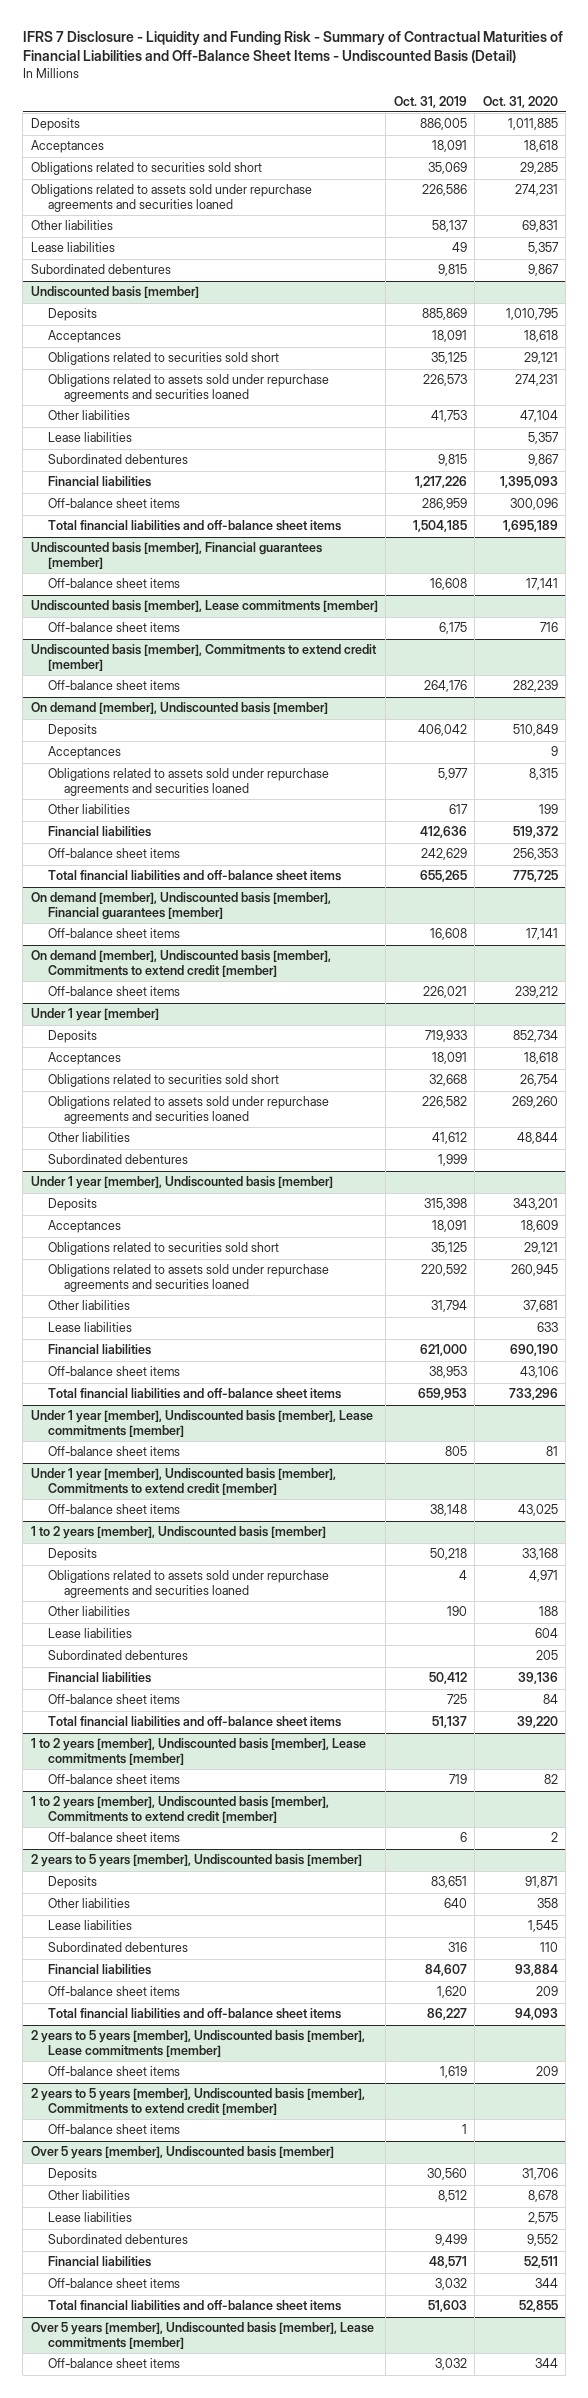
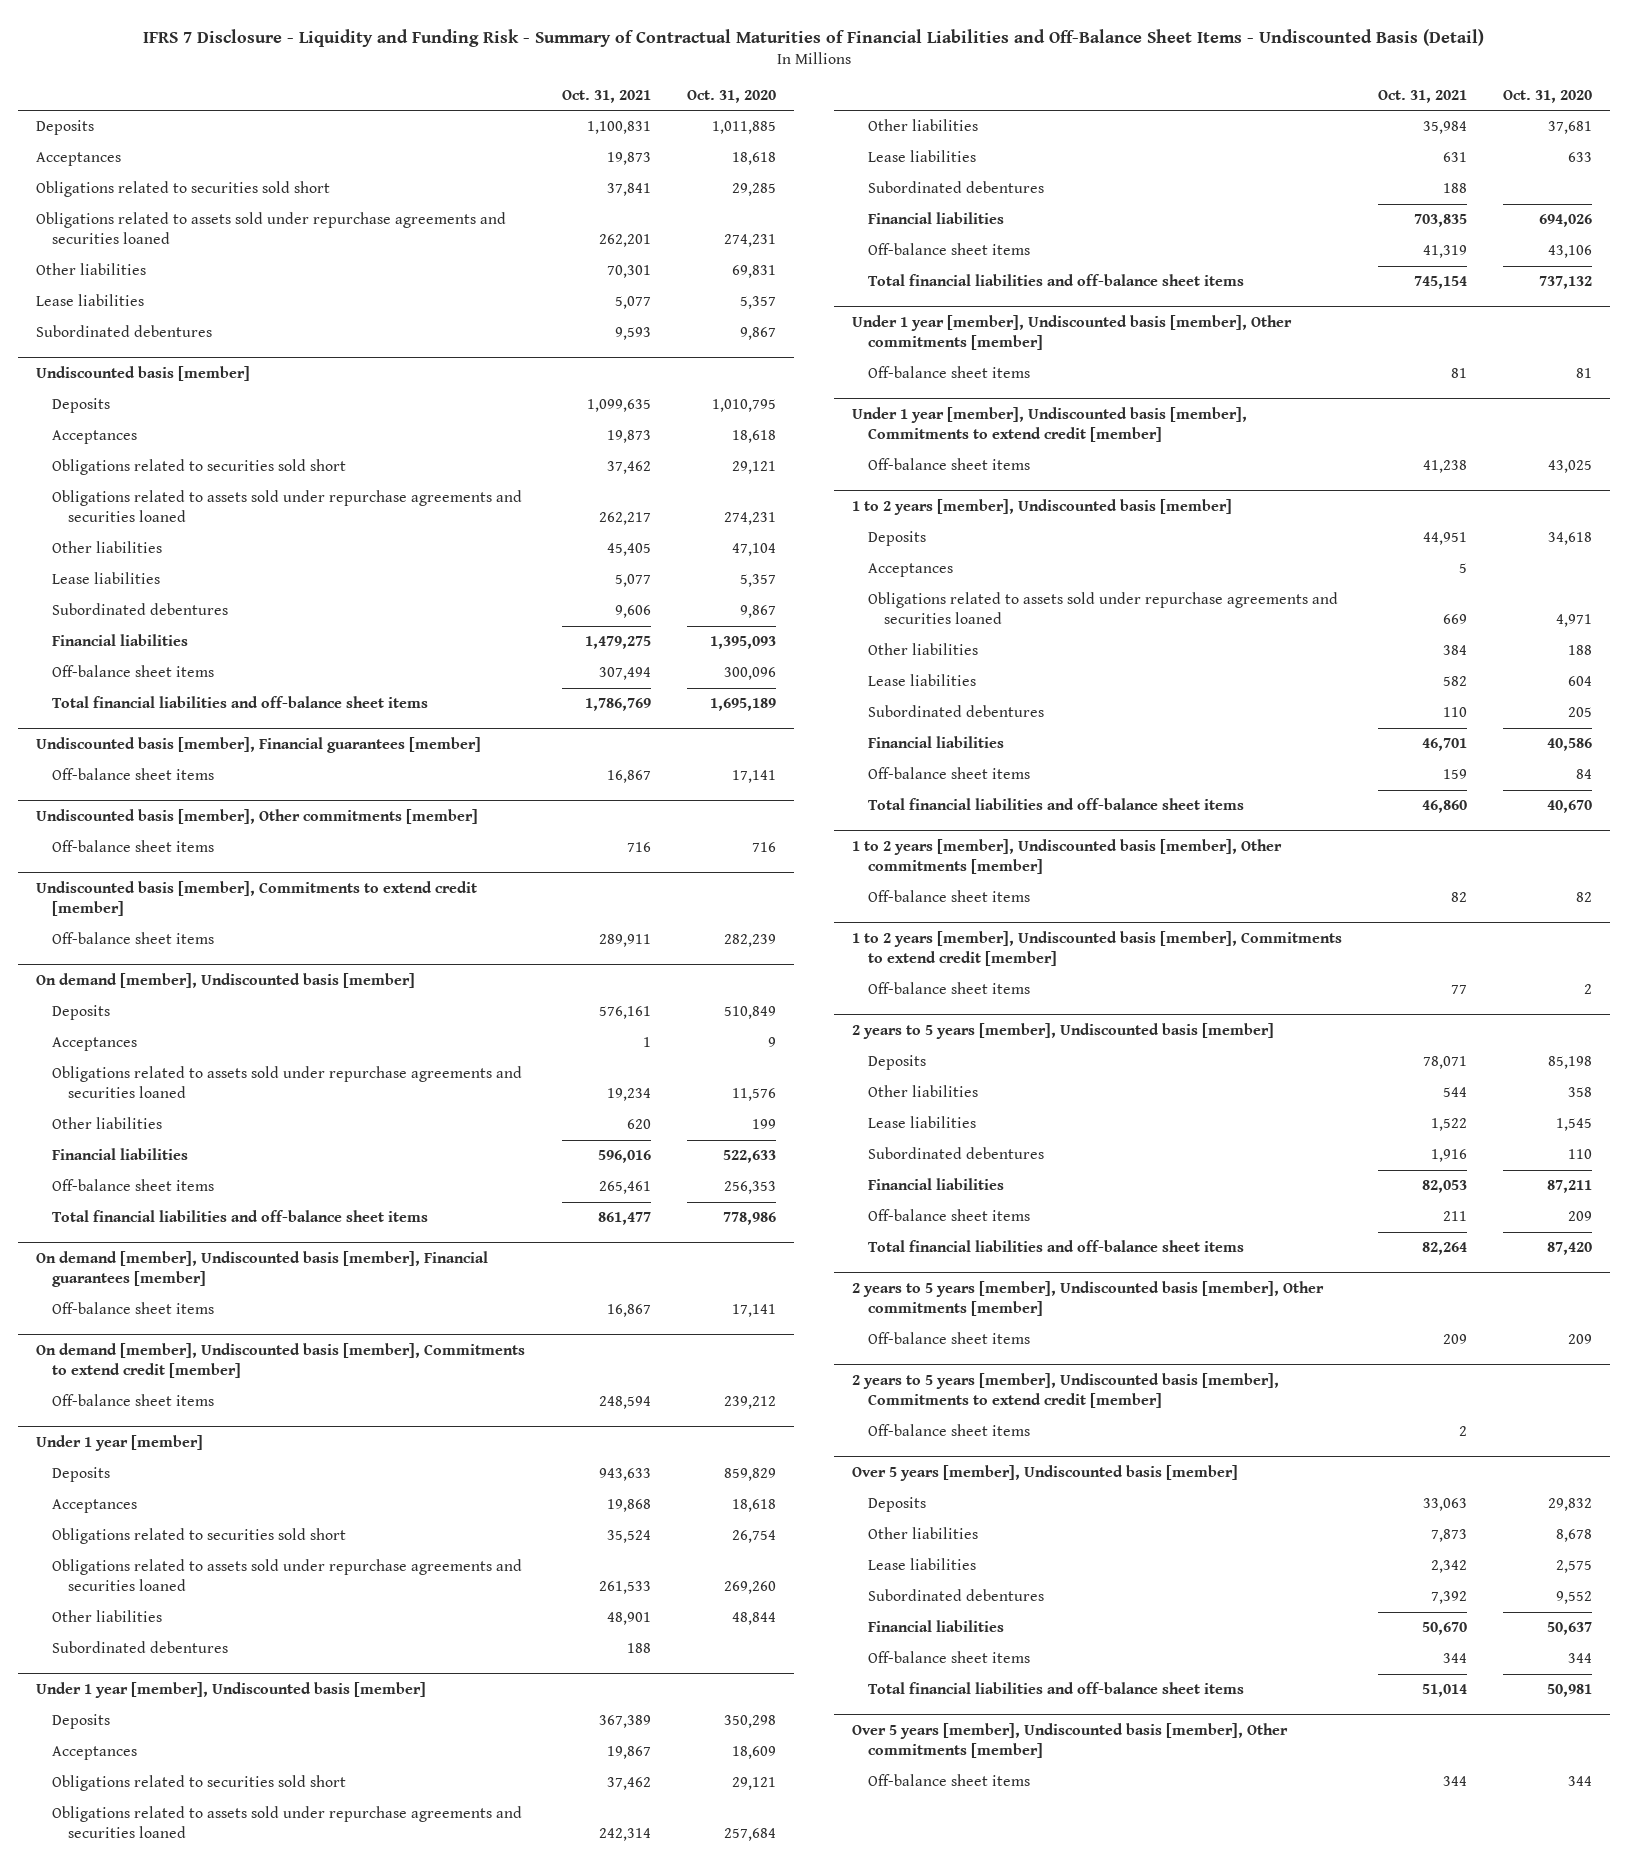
- | Oct. 31, 2019 | Oct. 31, 2020
+ | Oct. 31, 2021 | Oct. 31, 2020
- Undiscounted basis [member], Lease commitments [member]
+ Undiscounted basis [member], Other commitments [member]
@ On demand [member], Undiscounted basis [member]
- Obligations related to assets sold under repurchase agreements and securities loaned | 5,977 | 8,315
+ Obligations related to assets sold under repurchase agreements and securities loaned | 19,234 | 11,576
- Financial liabilities | 412,636 | 519,372
+ Financial liabilities | 596,016 | 522,633
- Total financial liabilities and off-balance sheet items | 655,265 | 775,725
+ Total financial liabilities and off-balance sheet items | 861,477 | 778,986
@ Under 1 year [member]
- Deposits | 719,933 | 852,734
+ Deposits | 943,633 | 859,829
@ Under 1 year [member], Undiscounted basis [member]
- Deposits | 315,398 | 343,201
+ Deposits | 367,389 | 350,298
- Obligations related to assets sold under repurchase agreements and securities loaned | 220,592 | 260,945
+ Obligations related to assets sold under repurchase agreements and securities loaned | 242,314 | 257,684
- Financial liabilities | 621,000 | 690,190
+ Subordinated debentures | 188 |
+ Financial liabilities | 703,835 | 694,026
- Total financial liabilities and off-balance sheet items | 659,953 | 733,296
- Under 1 year [member], Undiscounted basis [member], Lease commitments [member]
@ Under 1 year [member], Undiscounted basis [member]
+ Total financial liabilities and off-balance sheet items | 745,154 | 737,132
+ Under 1 year [member], Undiscounted basis [member], Other commitments [member]
@ 1 to 2 years [member], Undiscounted basis [member]
- Deposits | 50,218 | 33,168
+ Deposits | 44,951 | 34,618
+ Acceptances | 5 |
- Financial liabilities | 50,412 | 39,136
+ Financial liabilities | 46,701 | 40,586
- Total financial liabilities and off-balance sheet items | 51,137 | 39,220
- 1 to 2 years [member], Undiscounted basis [member], Lease commitments [member]
@ 1 to 2 years [member], Undiscounted basis [member]
+ Total financial liabilities and off-balance sheet items | 46,860 | 40,670
+ 1 to 2 years [member], Undiscounted basis [member], Other commitments [member]
@ 2 years to 5 years [member], Undiscounted basis [member]
- Deposits | 83,651 | 91,871
+ Deposits | 78,071 | 85,198
- Financial liabilities | 84,607 | 93,884
+ Financial liabilities | 82,053 | 87,211
- Total financial liabilities and off-balance sheet items | 86,227 | 94,093
- 2 years to 5 years [member], Undiscounted basis [member], Lease commitments [member]
@ 2 years to 5 years [member], Undiscounted basis [member]
+ Total financial liabilities and off-balance sheet items | 82,264 | 87,420
+ 2 years to 5 years [member], Undiscounted basis [member], Other commitments [member]
@ Over 5 years [member], Undiscounted basis [member]
- Deposits | 30,560 | 31,706
+ Deposits | 33,063 | 29,832
- Financial liabilities | 48,571 | 52,511
+ Financial liabilities | 50,670 | 50,637
- Total financial liabilities and off-balance sheet items | 51,603 | 52,855
- Over 5 years [member], Undiscounted basis [member], Lease commitments [member]
@ Over 5 years [member], Undiscounted basis [member]
+ Total financial liabilities and off-balance sheet items | 51,014 | 50,981
+ Over 5 years [member], Undiscounted basis [member], Other commitments [member]

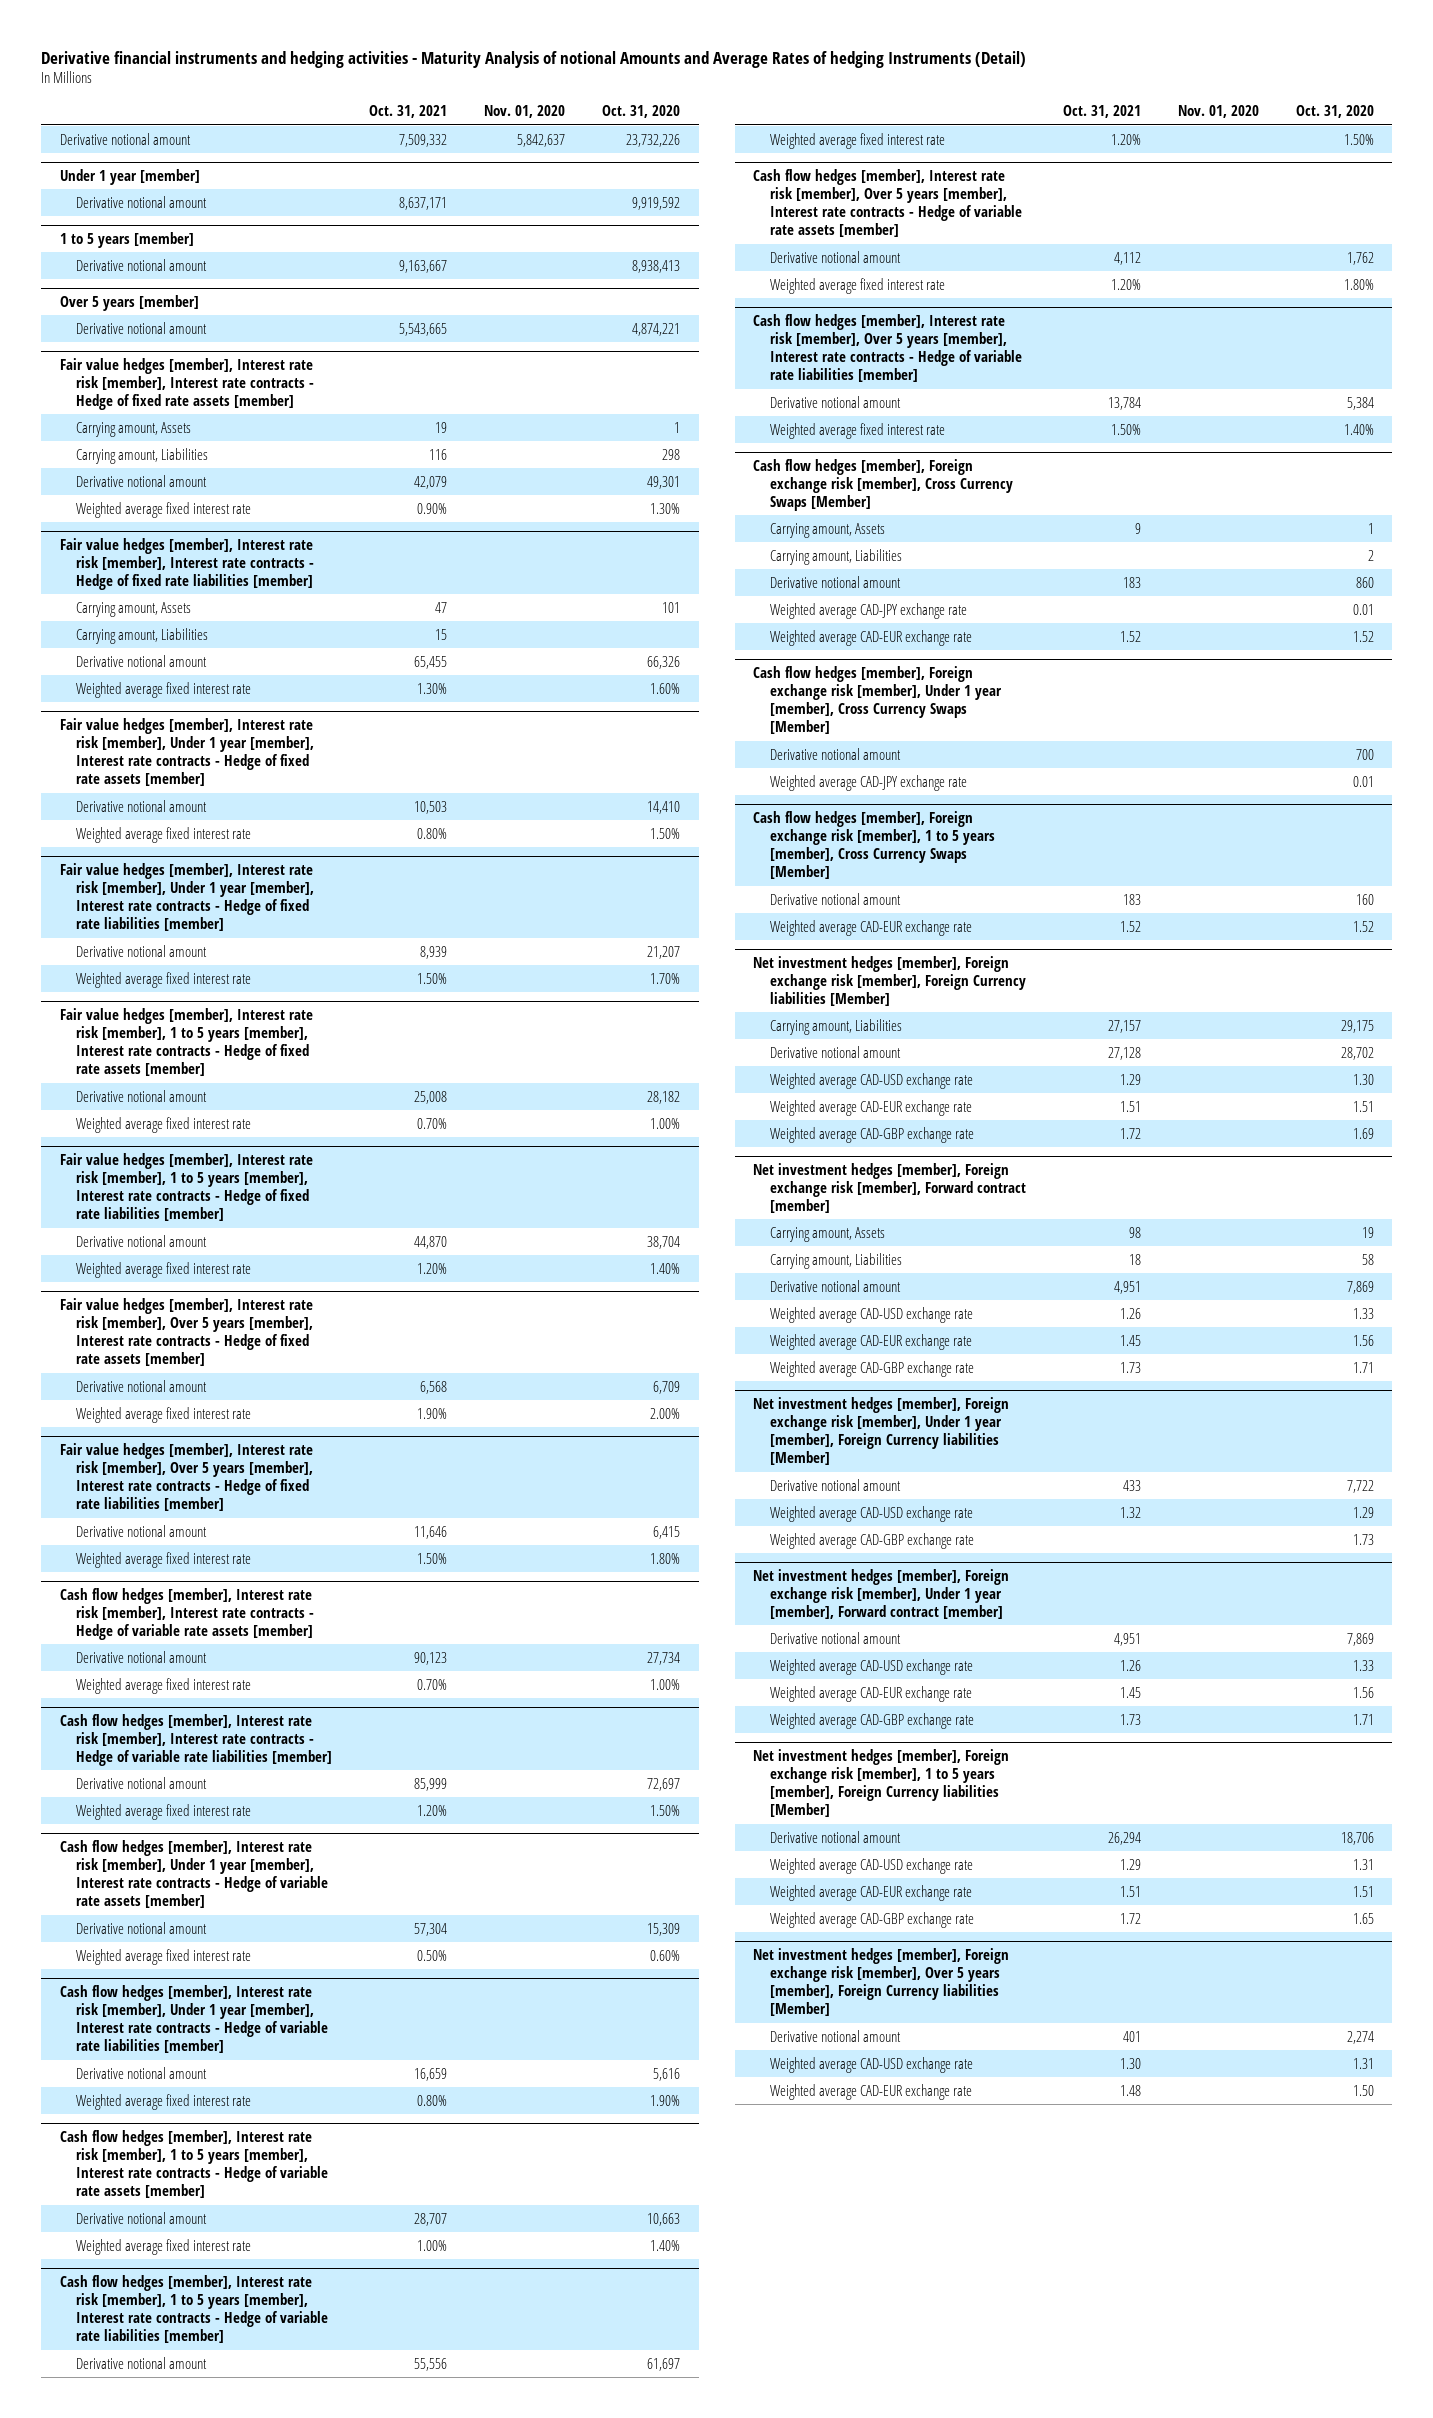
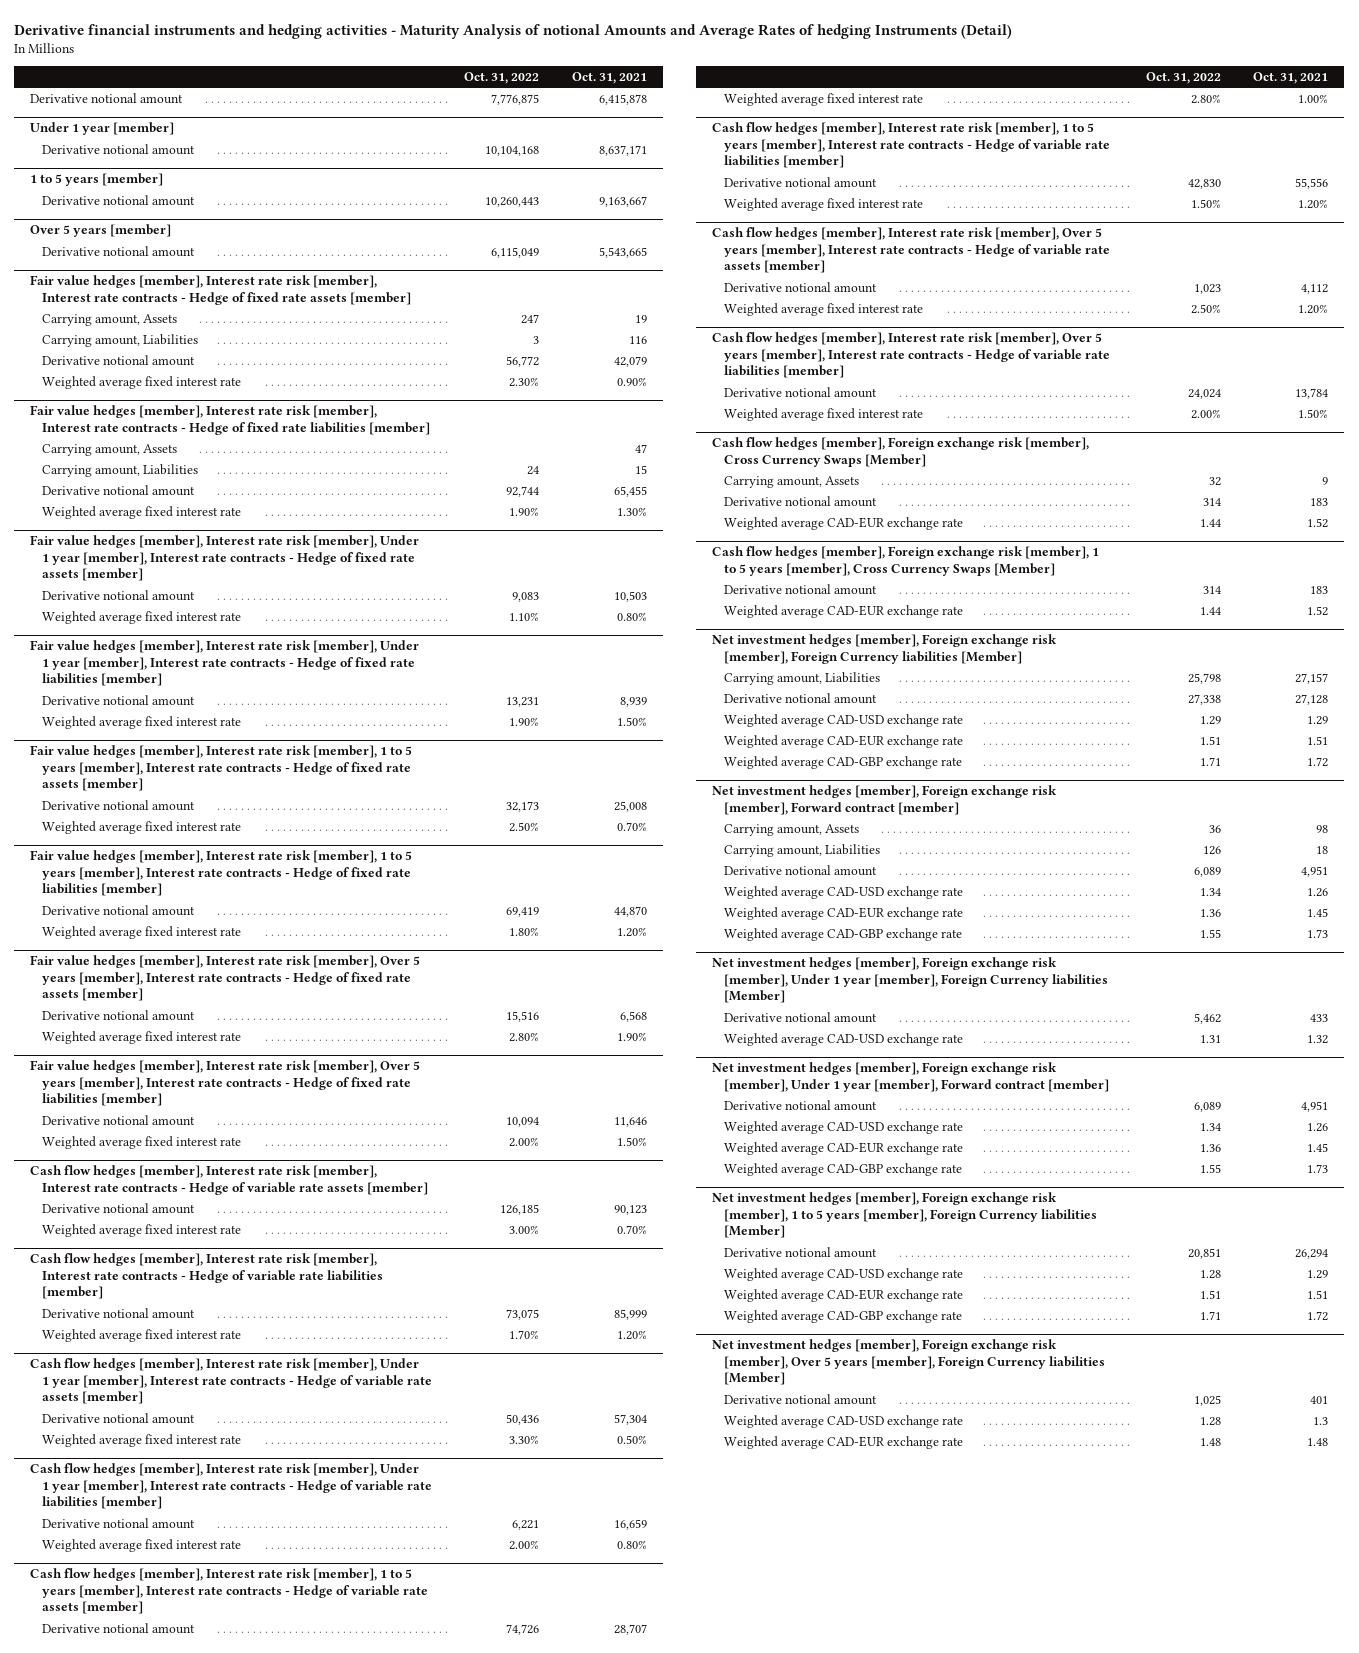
- | Oct. 31, 2021 | Nov. 01, 2020 | Oct. 31, 2020
+ | Oct. 31, 2022 | Oct. 31, 2021
- Derivative notional amount | 7,509,332 | 5,842,637 | 23,732,226
+ Derivative notional amount | 7,776,875 | 6,415,878
@ Cash flow hedges [member], Foreign exchange risk [member], Cross Currency Swaps [Member]
- Carrying amount, Liabilities | | | 2
- Weighted average CAD-JPY exchange rate | | | 0.01
- Cash flow hedges [member], Foreign exchange risk [member], Under 1 year [member], Cross Currency Swaps [Member]
- Derivative notional amount | | | 700
- Weighted average CAD-JPY exchange rate | | | 0.01
@ Net investment hedges [member], Foreign exchange risk [member], Under 1 year [member], Foreign Currency liabilities [Member]
- Weighted average CAD-GBP exchange rate | | | 1.73
@ Net investment hedges [member], Foreign exchange risk [member], Over 5 years [member], Foreign Currency liabilities [Member]
- Weighted average CAD-USD exchange rate | 1.30 | | 1.31
+ Weighted average CAD-USD exchange rate | 1.28 | 1.3

